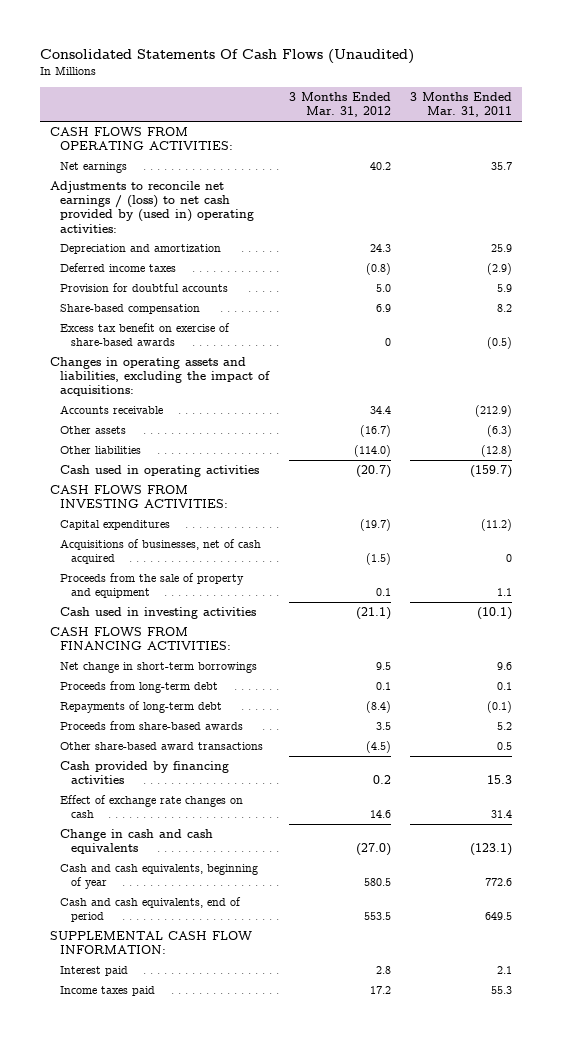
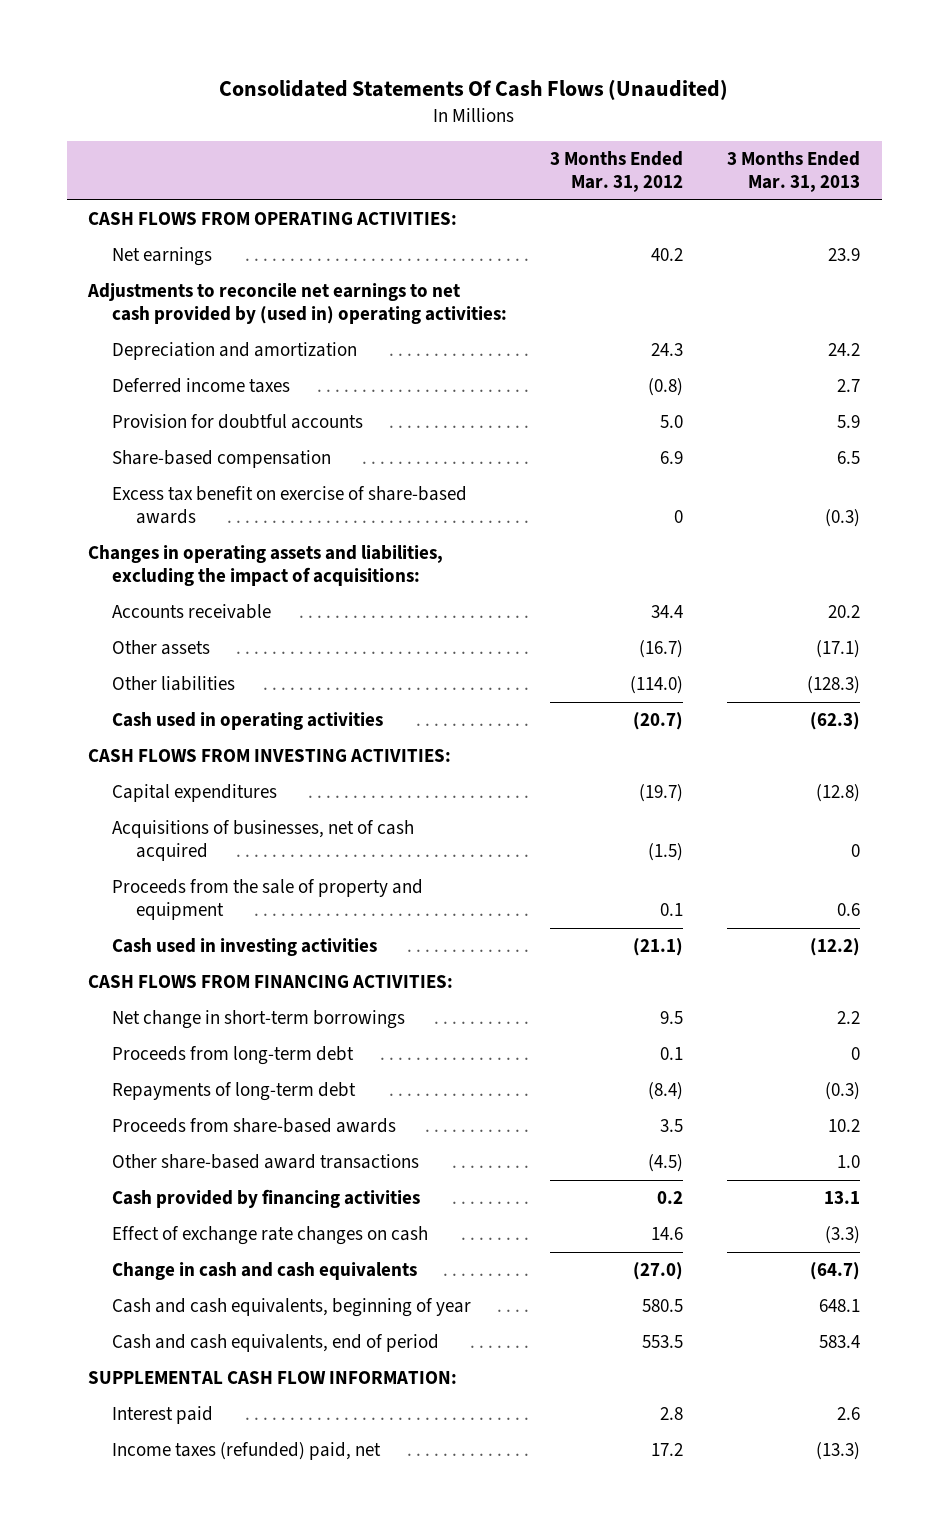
- | 3 Months Ended Mar. 31, 2012 | 3 Months Ended Mar. 31, 2011
+ | 3 Months Ended Mar. 31, 2012 | 3 Months Ended Mar. 31, 2013
- Adjustments to reconcile net earnings / (loss) to net cash provided by (used in) operating activities:
+ Adjustments to reconcile net earnings to net cash provided by (used in) operating activities:
- Income taxes paid | 17.2 | 55.3
+ Income taxes (refunded) paid, net | 17.2 | (13.3)

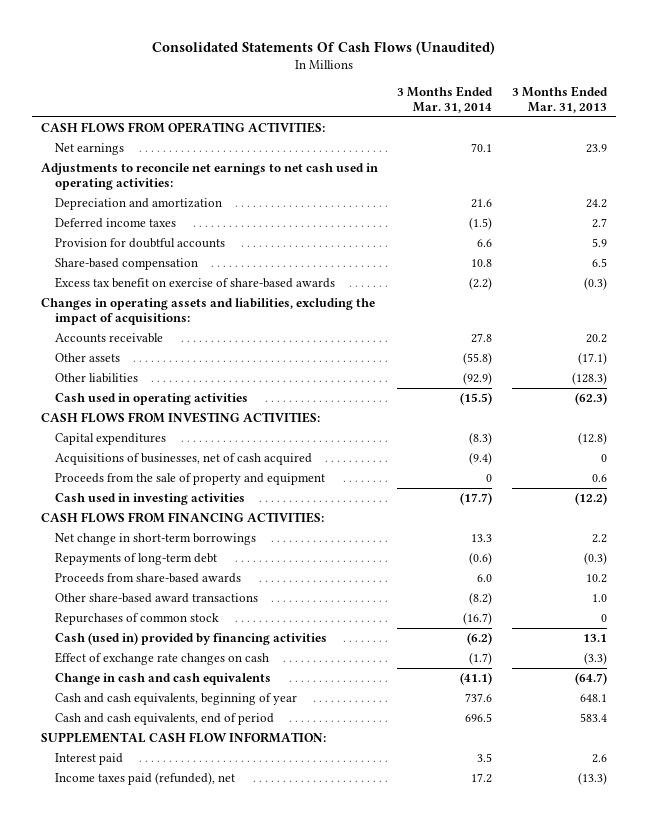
- | 3 Months Ended Mar. 31, 2012 | 3 Months Ended Mar. 31, 2013
+ | 3 Months Ended Mar. 31, 2014 | 3 Months Ended Mar. 31, 2013
- Adjustments to reconcile net earnings to net cash provided by (used in) operating activities:
+ Adjustments to reconcile net earnings to net cash used in operating activities:
- Proceeds from long-term debt | 0.1 | 0
- Cash provided by financing activities | 0.2 | 13.1
+ Repurchases of common stock | (16.7) | 0
+ Cash (used in) provided by financing activities | (6.2) | 13.1
- Income taxes (refunded) paid, net | 17.2 | (13.3)
+ Income taxes paid (refunded), net | 17.2 | (13.3)

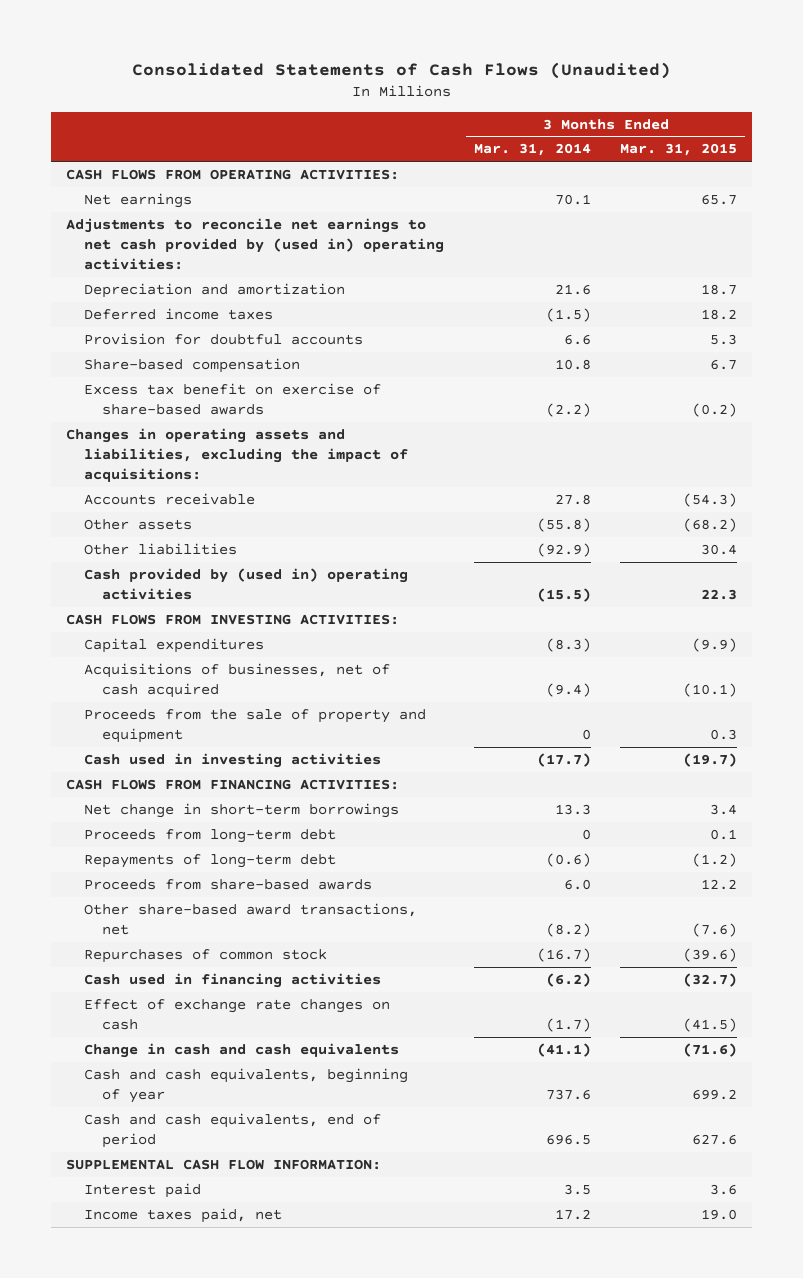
- Consolidated Statements Of Cash Flows (Unaudited)
+ Consolidated Statements of Cash Flows (Unaudited)
- | 3 Months Ended Mar. 31, 2014 | 3 Months Ended Mar. 31, 2013
+ | 3 Months Ended Mar. 31, 2014 | 3 Months Ended Mar. 31, 2015
- Adjustments to reconcile net earnings to net cash used in operating activities:
+ Adjustments to reconcile net earnings to net cash provided by (used in) operating activities:
- Cash used in operating activities | (15.5) | (62.3)
+ Cash provided by (used in) operating activities | (15.5) | 22.3
+ Proceeds from long-term debt | 0 | 0.1
- Other share-based award transactions | (8.2) | 1.0
+ Other share-based award transactions, net | (8.2) | (7.6)
- Cash (used in) provided by financing activities | (6.2) | 13.1
+ Cash used in financing activities | (6.2) | (32.7)
- Income taxes paid (refunded), net | 17.2 | (13.3)
+ Income taxes paid, net | 17.2 | 19.0

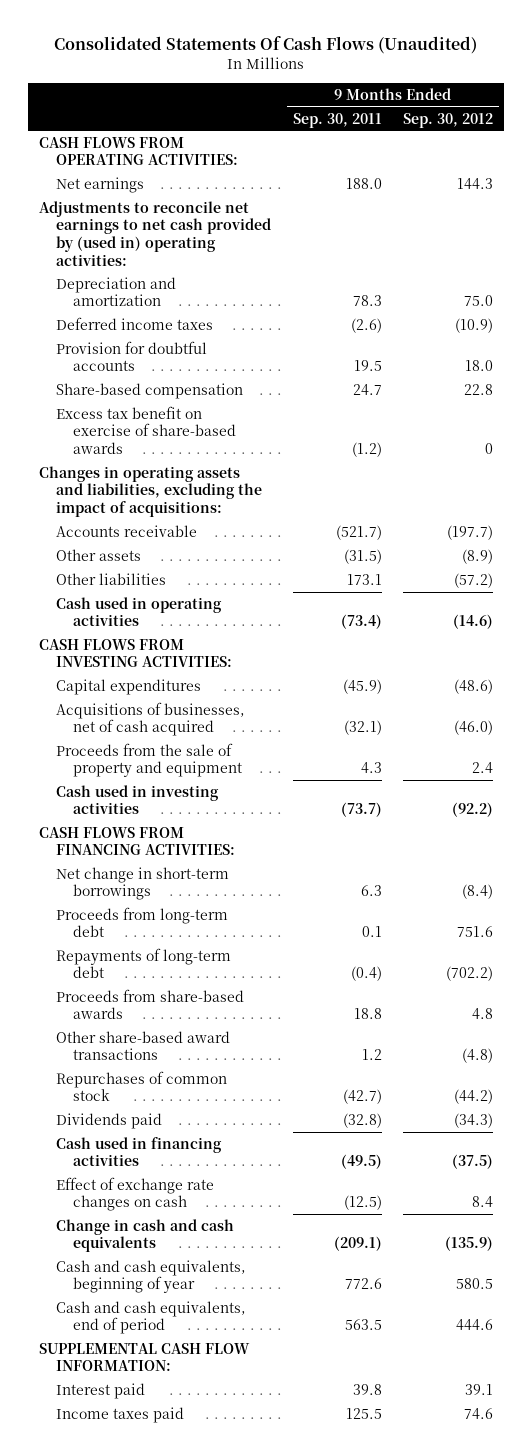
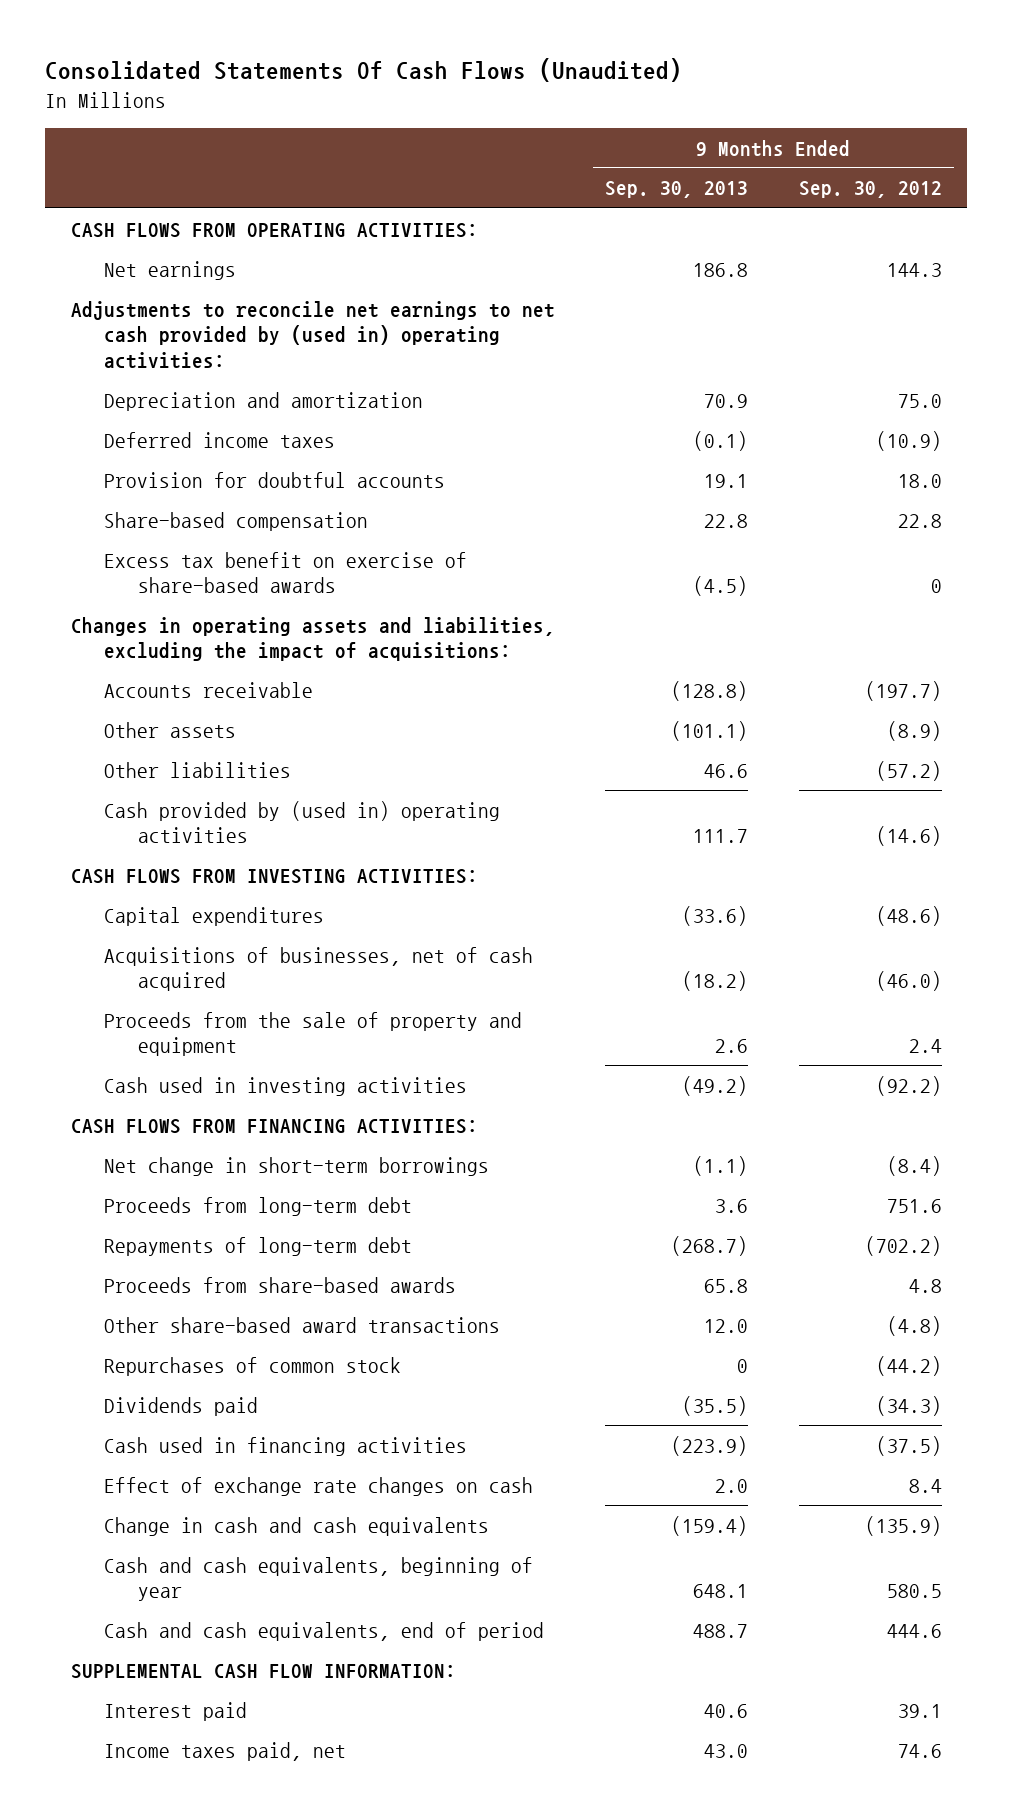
- | 9 Months Ended Sep. 30, 2011 | 9 Months Ended Sep. 30, 2012
+ | 9 Months Ended Sep. 30, 2013 | 9 Months Ended Sep. 30, 2012
- Cash used in operating activities | (73.4) | (14.6)
+ Cash provided by (used in) operating activities | 111.7 | (14.6)
- Income taxes paid | 125.5 | 74.6
+ Income taxes paid, net | 43.0 | 74.6

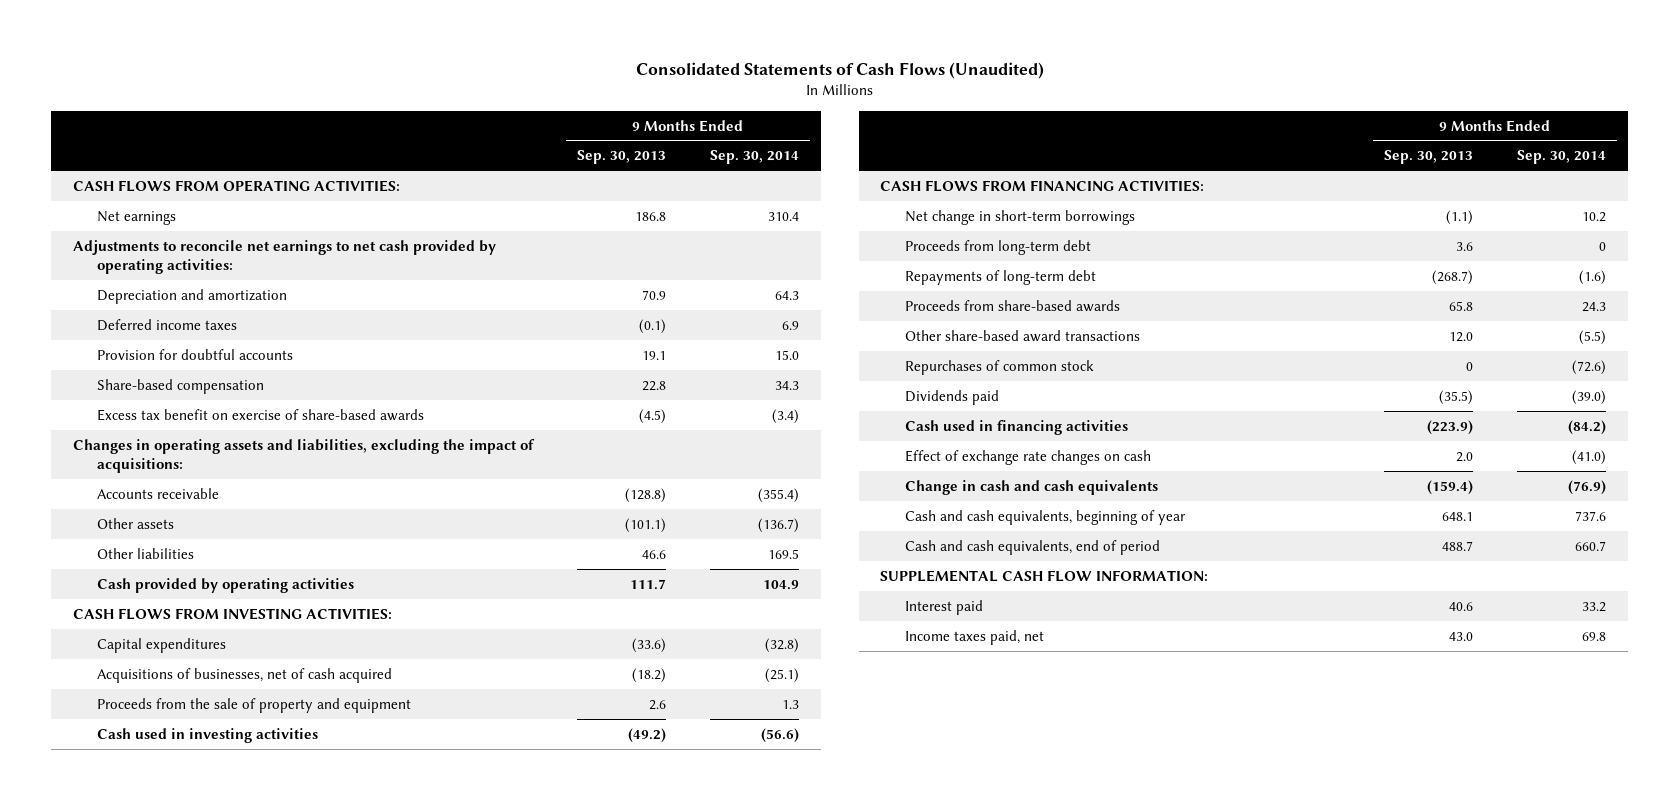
- Consolidated Statements Of Cash Flows (Unaudited)
+ Consolidated Statements of Cash Flows (Unaudited)
- | 9 Months Ended Sep. 30, 2013 | 9 Months Ended Sep. 30, 2012
+ | 9 Months Ended Sep. 30, 2013 | 9 Months Ended Sep. 30, 2014
- Adjustments to reconcile net earnings to net cash provided by (used in) operating activities:
+ Adjustments to reconcile net earnings to net cash provided by operating activities:
- Cash provided by (used in) operating activities | 111.7 | (14.6)
+ Cash provided by operating activities | 111.7 | 104.9

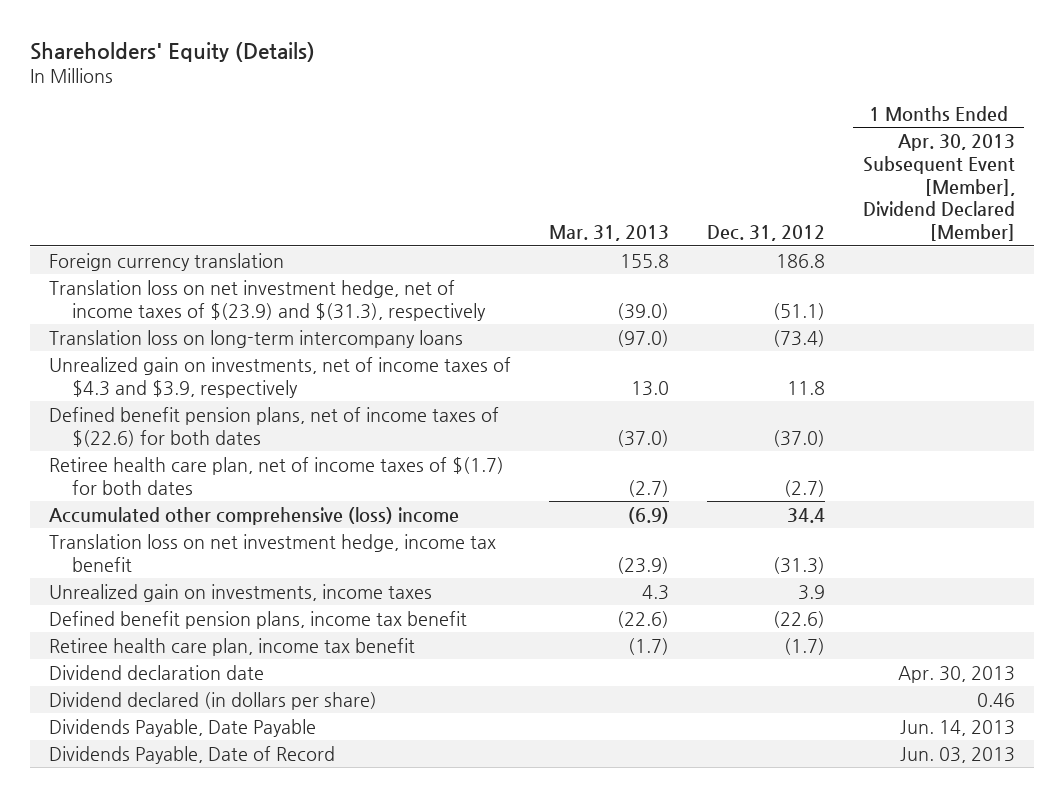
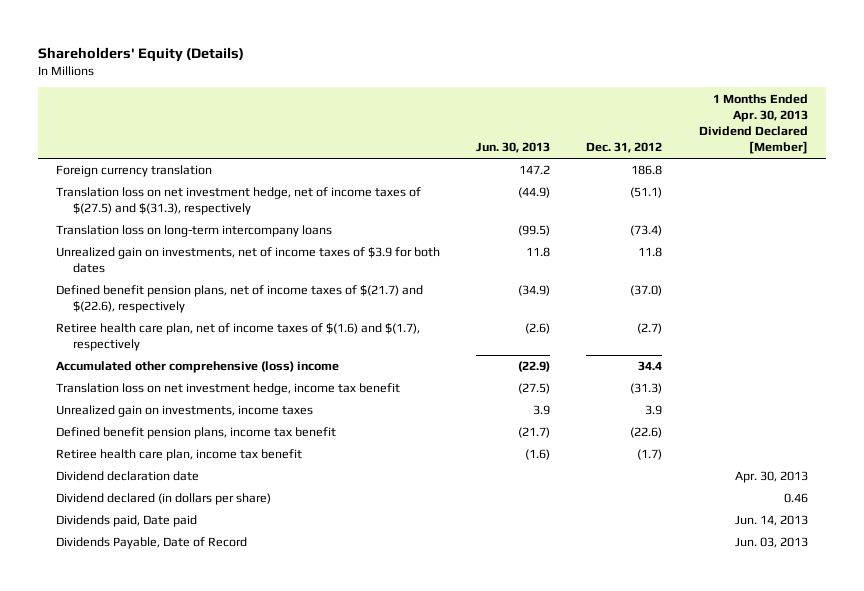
- | Mar. 31, 2013 | Dec. 31, 2012 | 1 Months Ended Apr. 30, 2013 Subsequent Event [Member], Dividend Declared [Member]
+ | Jun. 30, 2013 | Dec. 31, 2012 | 1 Months Ended Apr. 30, 2013 Dividend Declared [Member]
- Translation loss on net investment hedge, net of income taxes of $(23.9) and $(31.3), respectively | (39.0) | (51.1) |
+ Translation loss on net investment hedge, net of income taxes of $(27.5) and $(31.3), respectively | (44.9) | (51.1) |
- Unrealized gain on investments, net of income taxes of $4.3 and $3.9, respectively | 13.0 | 11.8 |
- Defined benefit pension plans, net of income taxes of $(22.6) for both dates | (37.0) | (37.0) |
- Retiree health care plan, net of income taxes of $(1.7) for both dates | (2.7) | (2.7) |
+ Unrealized gain on investments, net of income taxes of $3.9 for both dates | 11.8 | 11.8 |
+ Defined benefit pension plans, net of income taxes of $(21.7) and $(22.6), respectively | (34.9) | (37.0) |
+ Retiree health care plan, net of income taxes of $(1.6) and $(1.7), respectively | (2.6) | (2.7) |
- Dividends Payable, Date Payable | | | Jun. 14, 2013
+ Dividends paid, Date paid | | | Jun. 14, 2013

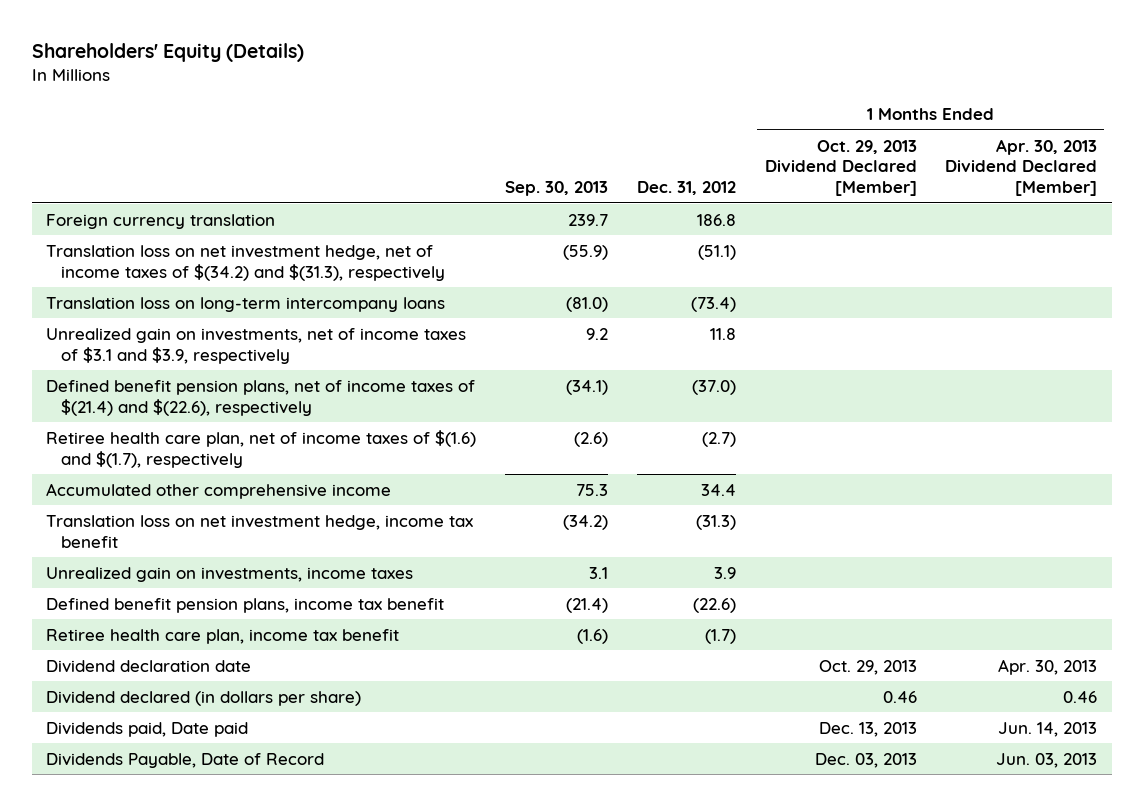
- | Jun. 30, 2013 | Dec. 31, 2012 | 1 Months Ended Apr. 30, 2013 Dividend Declared [Member]
+ | Sep. 30, 2013 | Dec. 31, 2012 | 1 Months Ended Oct. 29, 2013 Dividend Declared [Member] | 1 Months Ended Apr. 30, 2013 Dividend Declared [Member]
- Translation loss on net investment hedge, net of income taxes of $(27.5) and $(31.3), respectively | (44.9) | (51.1) |
+ Translation loss on net investment hedge, net of income taxes of $(34.2) and $(31.3), respectively | (55.9) | (51.1) | |
- Unrealized gain on investments, net of income taxes of $3.9 for both dates | 11.8 | 11.8 |
- Defined benefit pension plans, net of income taxes of $(21.7) and $(22.6), respectively | (34.9) | (37.0) |
+ Unrealized gain on investments, net of income taxes of $3.1 and $3.9, respectively | 9.2 | 11.8 | |
+ Defined benefit pension plans, net of income taxes of $(21.4) and $(22.6), respectively | (34.1) | (37.0) | |
- Accumulated other comprehensive (loss) income | (22.9) | 34.4 |
+ Accumulated other comprehensive income | 75.3 | 34.4 | |

